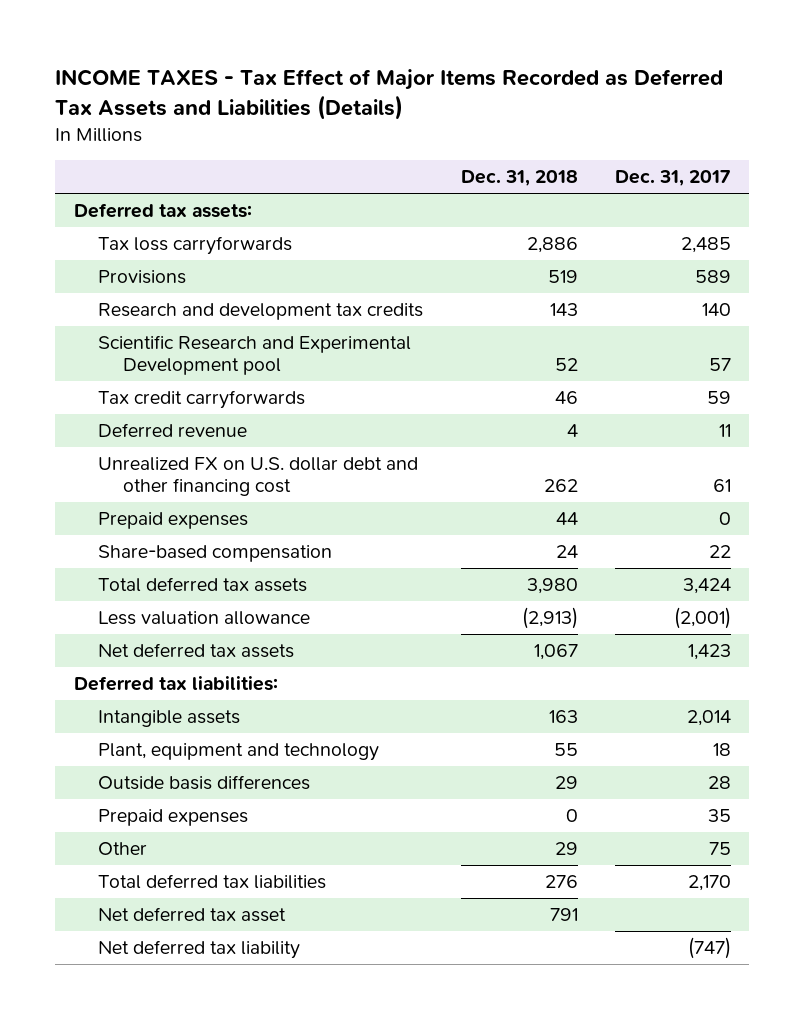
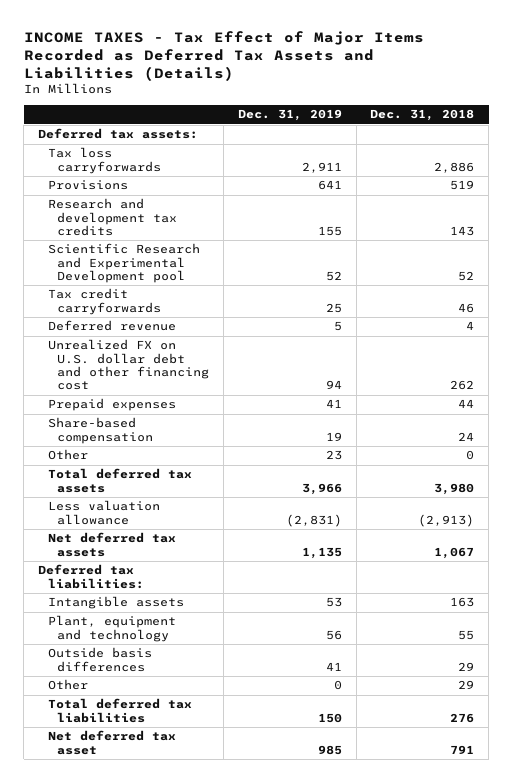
- | Dec. 31, 2018 | Dec. 31, 2017
+ | Dec. 31, 2019 | Dec. 31, 2018
+ Other | 23 | 0
- Prepaid expenses | 0 | 35
- Net deferred tax liability | | (747)

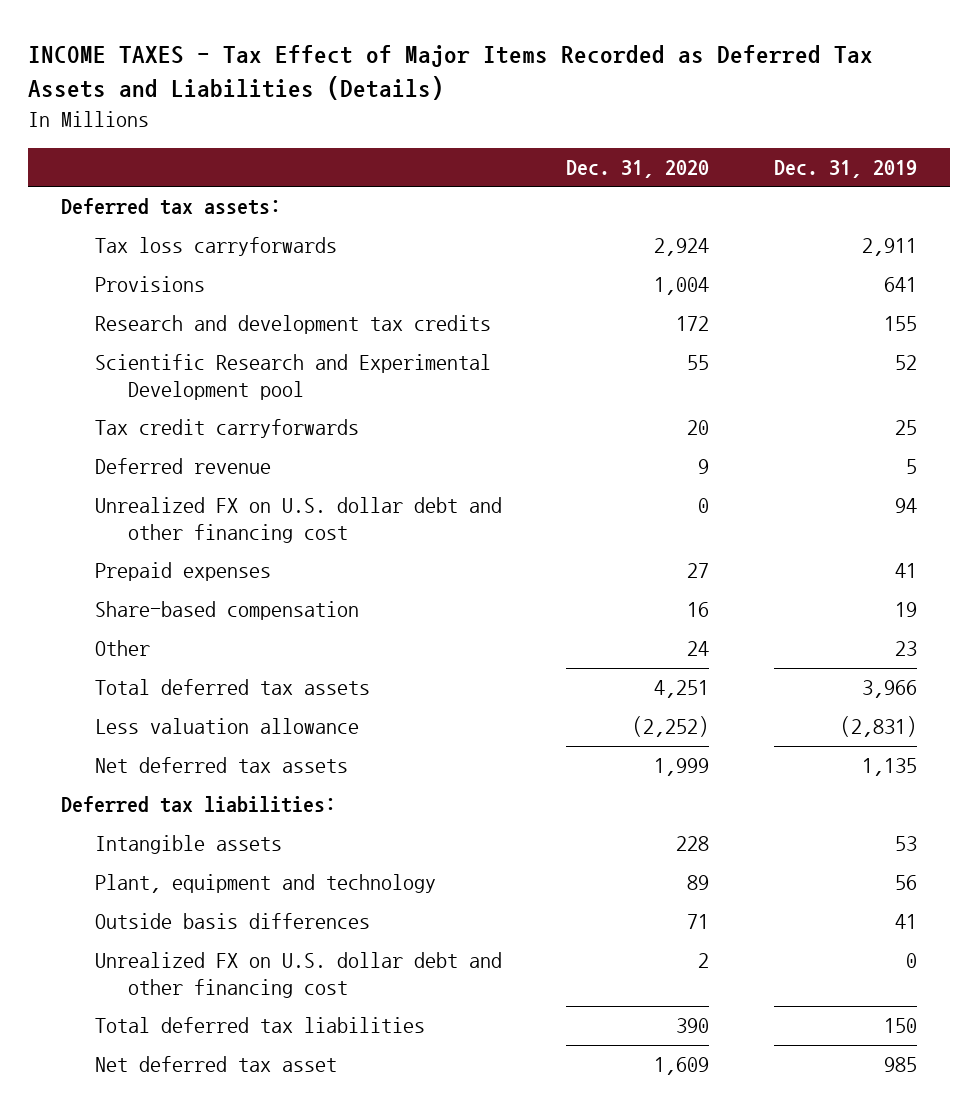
- | Dec. 31, 2019 | Dec. 31, 2018
+ | Dec. 31, 2020 | Dec. 31, 2019
- Other | 0 | 29
+ Unrealized FX on U.S. dollar debt and other financing cost | 2 | 0

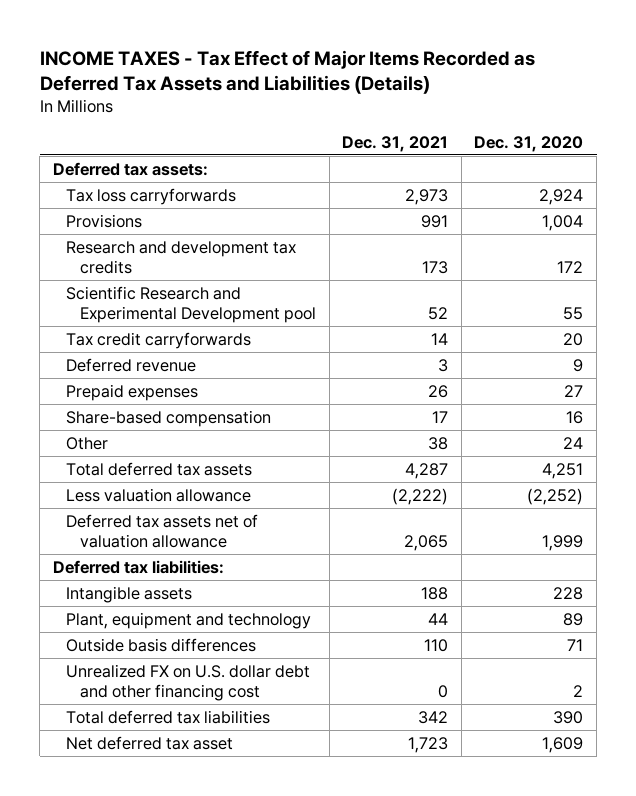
- | Dec. 31, 2020 | Dec. 31, 2019
+ | Dec. 31, 2021 | Dec. 31, 2020
- Unrealized FX on U.S. dollar debt and other financing cost | 0 | 94
- Net deferred tax assets | 1,999 | 1,135
+ Deferred tax assets net of valuation allowance | 2,065 | 1,999

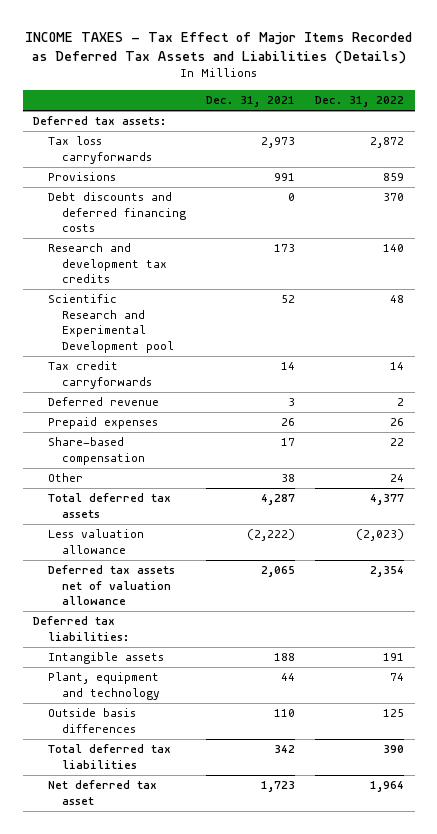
- | Dec. 31, 2021 | Dec. 31, 2020
+ | Dec. 31, 2021 | Dec. 31, 2022
+ Debt discounts and deferred financing costs | 0 | 370
- Unrealized FX on U.S. dollar debt and other financing cost | 0 | 2

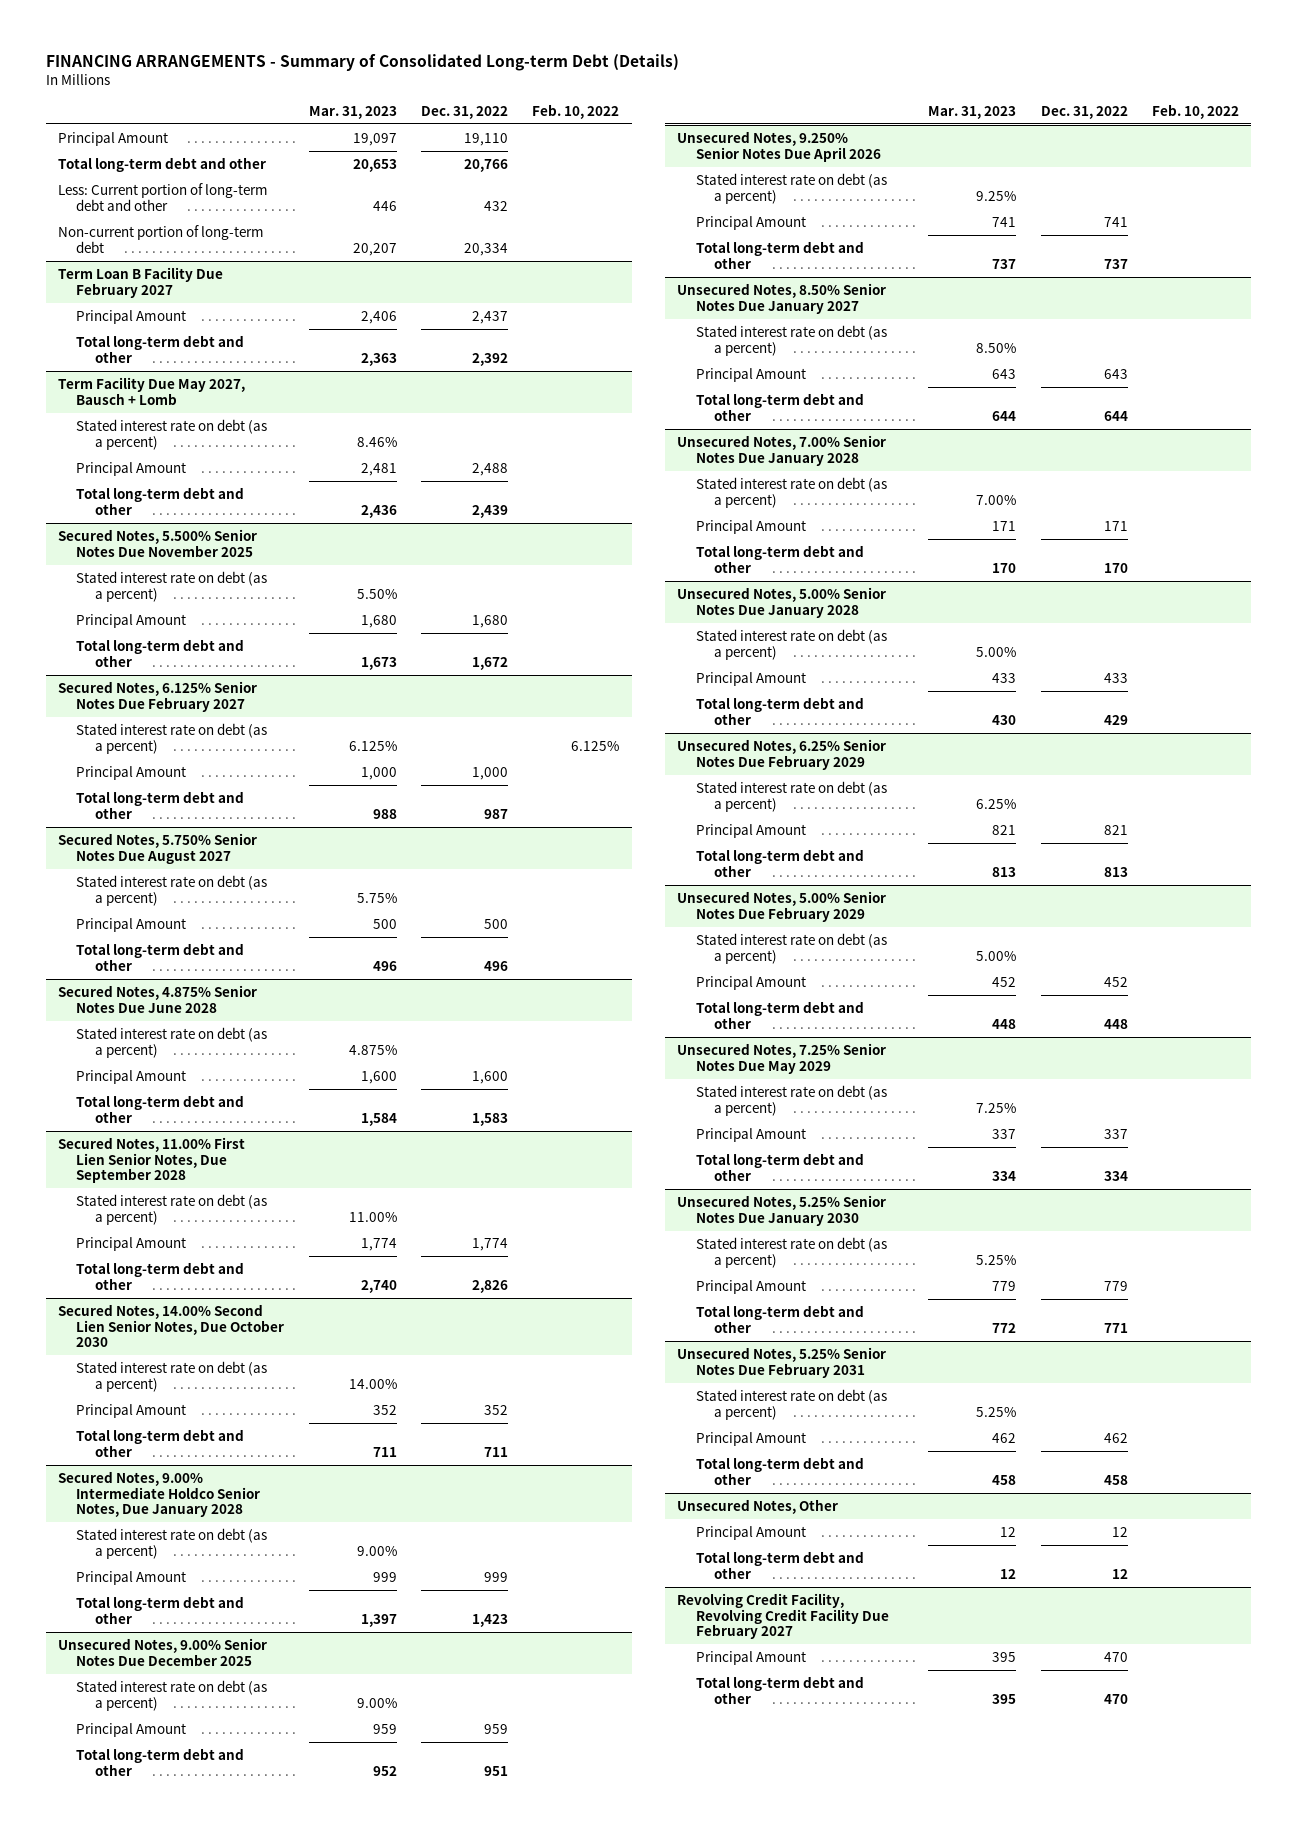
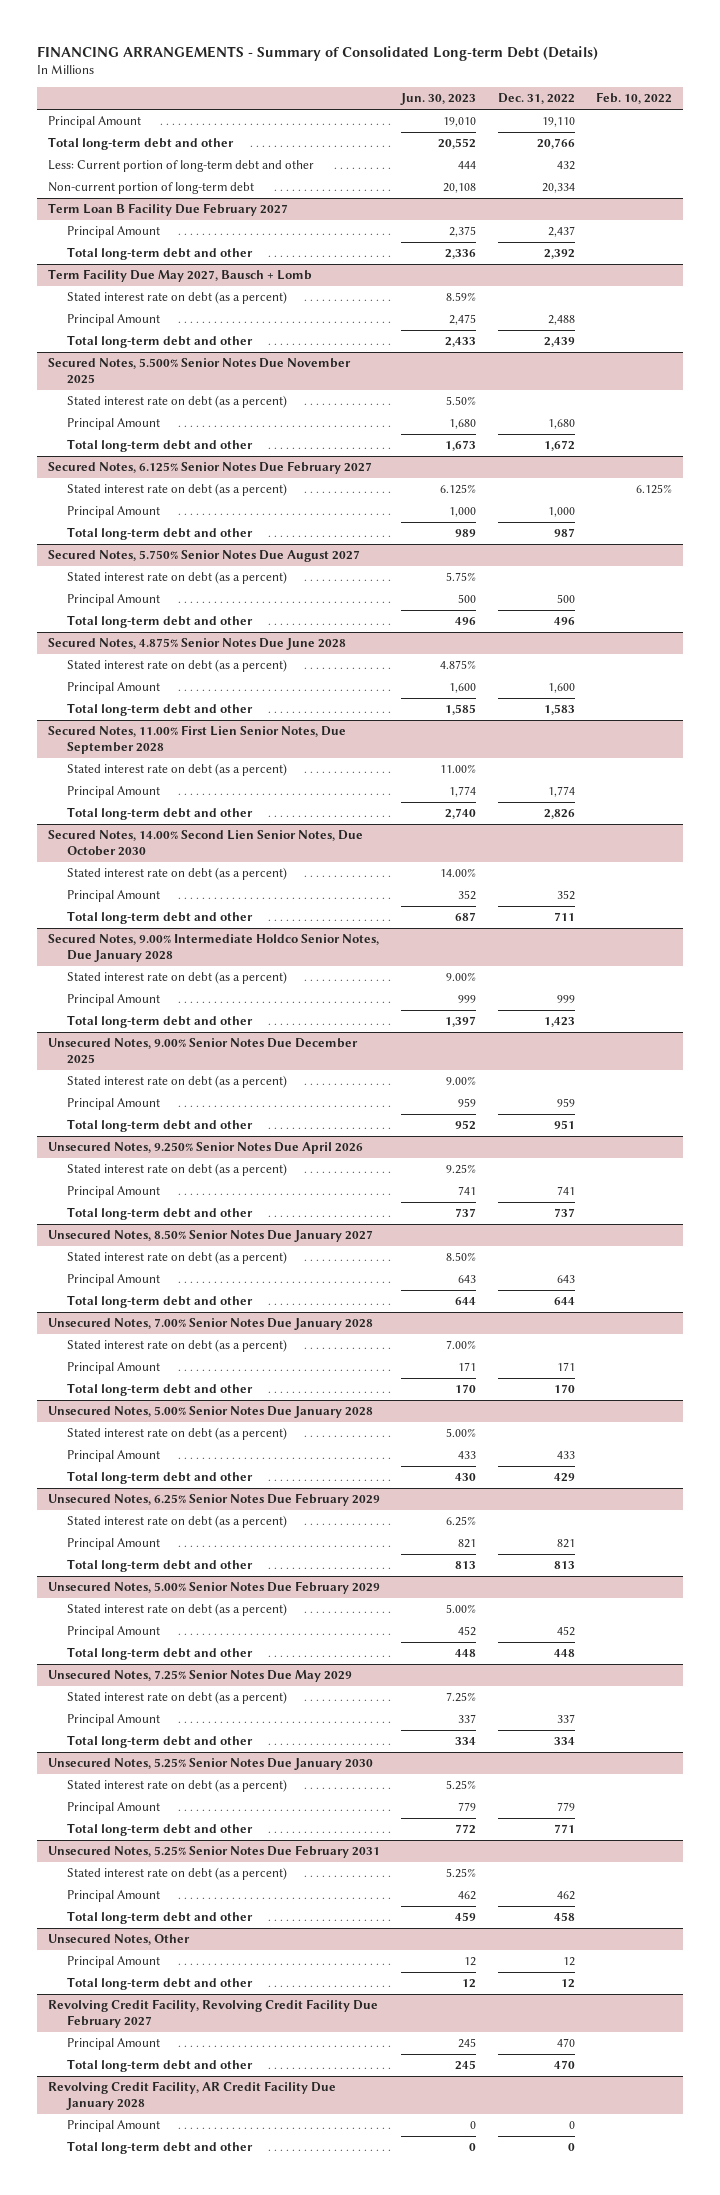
- | Mar. 31, 2023 | Dec. 31, 2022 | Feb. 10, 2022
+ | Jun. 30, 2023 | Dec. 31, 2022 | Feb. 10, 2022
+ Revolving Credit Facility, AR Credit Facility Due January 2028
+ Principal Amount | 0 | 0 |
+ Total long-term debt and other | 0 | 0 |

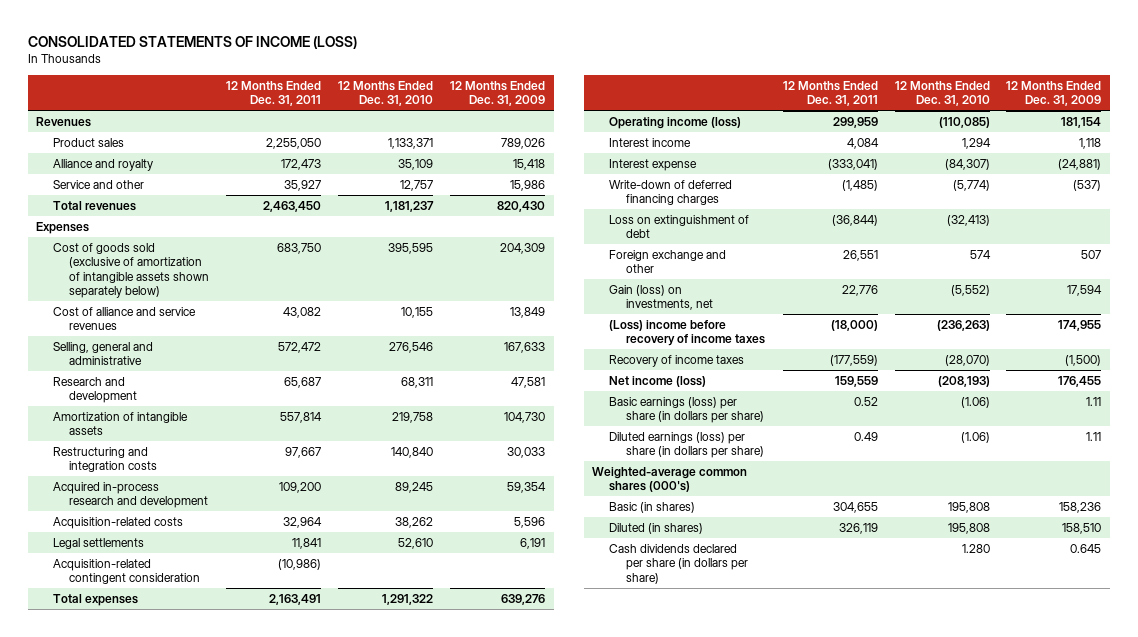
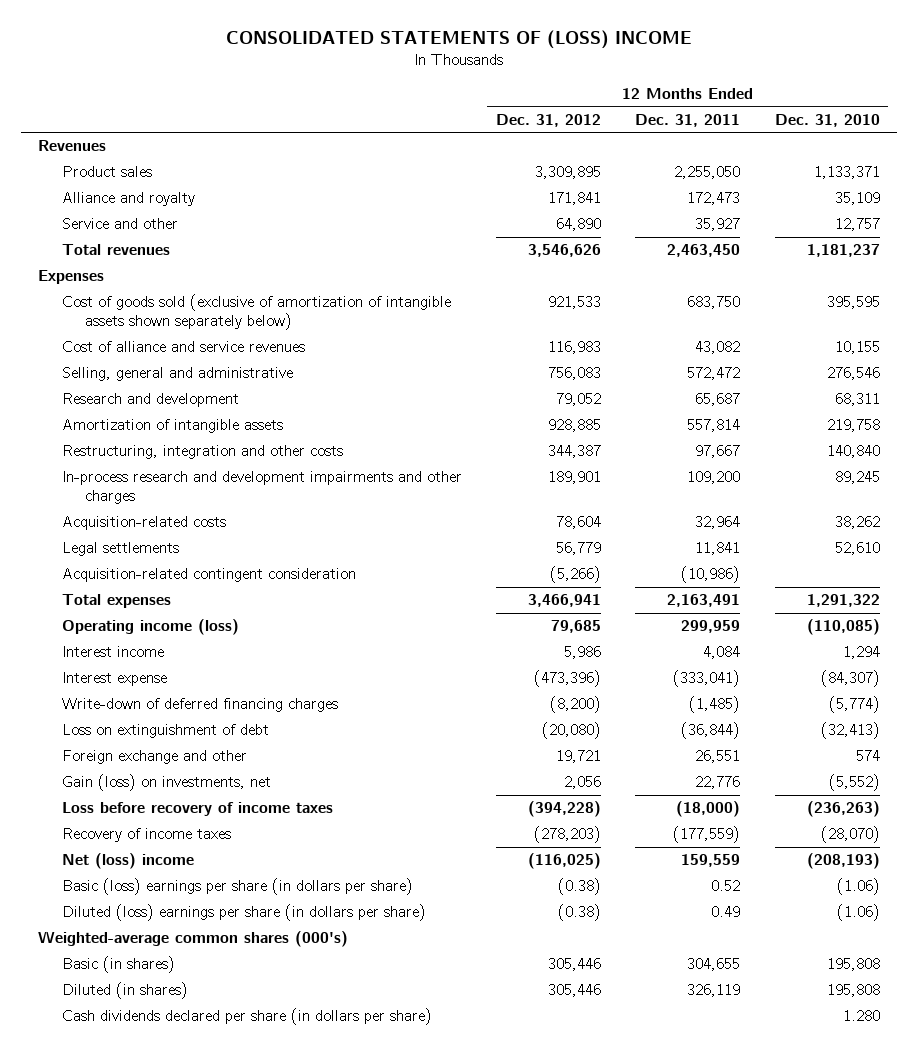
- CONSOLIDATED STATEMENTS OF INCOME (LOSS)
+ CONSOLIDATED STATEMENTS OF (LOSS) INCOME
- | 12 Months Ended Dec. 31, 2011 | 12 Months Ended Dec. 31, 2010 | 12 Months Ended Dec. 31, 2009
+ | 12 Months Ended Dec. 31, 2012 | 12 Months Ended Dec. 31, 2011 | 12 Months Ended Dec. 31, 2010
- Restructuring and integration costs | 97,667 | 140,840 | 30,033
- Acquired in-process research and development | 109,200 | 89,245 | 59,354
+ Restructuring, integration and other costs | 344,387 | 97,667 | 140,840
+ In-process research and development impairments and other charges | 189,901 | 109,200 | 89,245
- (Loss) income before recovery of income taxes | (18,000) | (236,263) | 174,955
+ Loss before recovery of income taxes | (394,228) | (18,000) | (236,263)
- Net income (loss) | 159,559 | (208,193) | 176,455
- Basic earnings (loss) per share (in dollars per share) | 0.52 | (1.06) | 1.11
- Diluted earnings (loss) per share (in dollars per share) | 0.49 | (1.06) | 1.11
+ Net (loss) income | (116,025) | 159,559 | (208,193)
+ Basic (loss) earnings per share (in dollars per share) | (0.38) | 0.52 | (1.06)
+ Diluted (loss) earnings per share (in dollars per share) | (0.38) | 0.49 | (1.06)

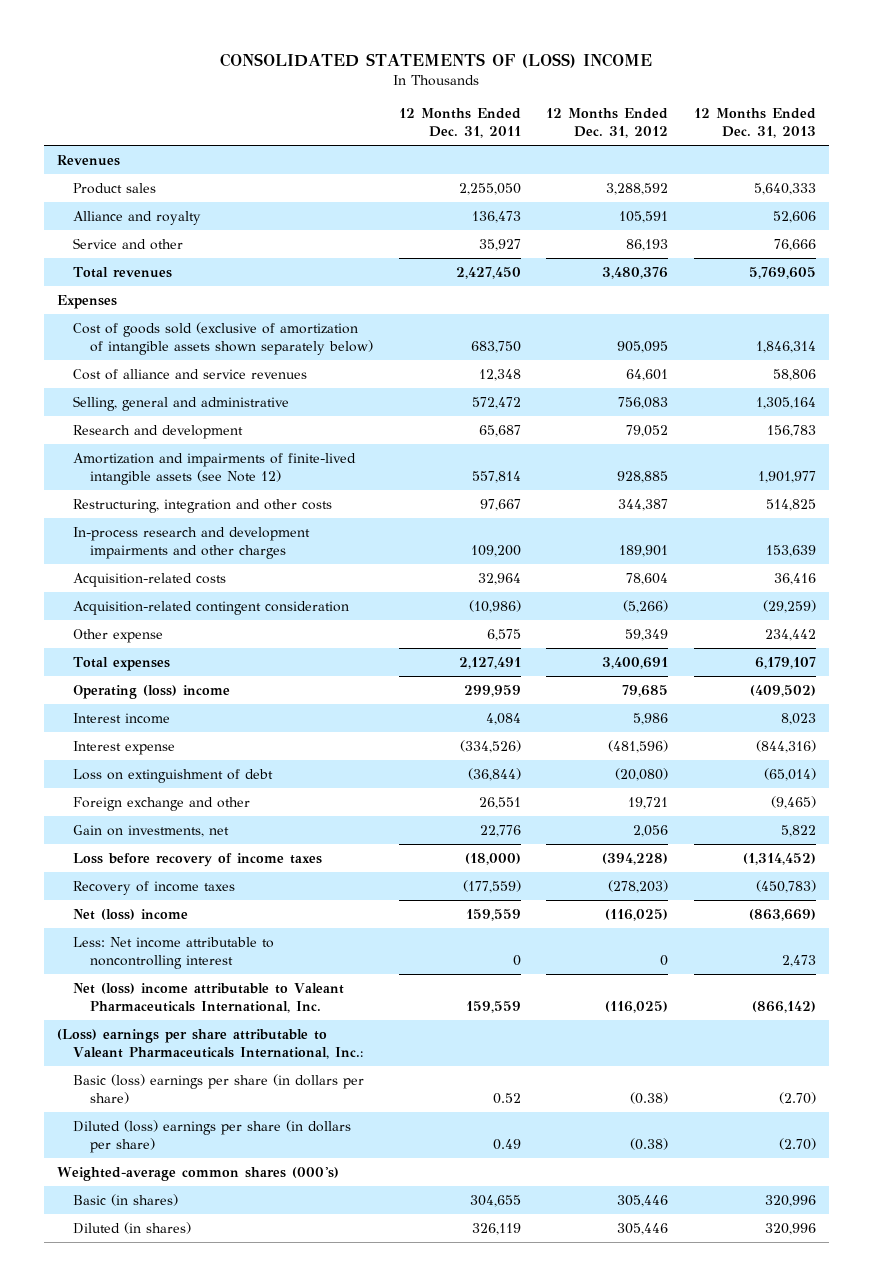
- | 12 Months Ended Dec. 31, 2012 | 12 Months Ended Dec. 31, 2011 | 12 Months Ended Dec. 31, 2010
+ | 12 Months Ended Dec. 31, 2011 | 12 Months Ended Dec. 31, 2012 | 12 Months Ended Dec. 31, 2013
- Product sales | 3,309,895 | 2,255,050 | 1,133,371
- Alliance and royalty | 171,841 | 172,473 | 35,109
- Service and other | 64,890 | 35,927 | 12,757
- Total revenues | 3,546,626 | 2,463,450 | 1,181,237
+ Product sales | 2,255,050 | 3,288,592 | 5,640,333
+ Alliance and royalty | 136,473 | 105,591 | 52,606
+ Service and other | 35,927 | 86,193 | 76,666
+ Total revenues | 2,427,450 | 3,480,376 | 5,769,605
- Cost of goods sold (exclusive of amortization of intangible assets shown separately below) | 921,533 | 683,750 | 395,595
- Cost of alliance and service revenues | 116,983 | 43,082 | 10,155
+ Cost of goods sold (exclusive of amortization of intangible assets shown separately below) | 683,750 | 905,095 | 1,846,314
+ Cost of alliance and service revenues | 12,348 | 64,601 | 58,806
- Amortization of intangible assets | 928,885 | 557,814 | 219,758
+ Amortization and impairments of finite-lived intangible assets (see Note 12) | 557,814 | 928,885 | 1,901,977
- Legal settlements | 56,779 | 11,841 | 52,610
- Total expenses | 3,466,941 | 2,163,491 | 1,291,322
- Operating income (loss) | 79,685 | 299,959 | (110,085)
+ Other expense | 6,575 | 59,349 | 234,442
+ Total expenses | 2,127,491 | 3,400,691 | 6,179,107
+ Operating (loss) income | 299,959 | 79,685 | (409,502)
- Interest expense | (473,396) | (333,041) | (84,307)
- Write-down of deferred financing charges | (8,200) | (1,485) | (5,774)
+ Interest expense | (334,526) | (481,596) | (844,316)
- Gain (loss) on investments, net | 2,056 | 22,776 | (5,552)
+ Gain on investments, net | 22,776 | 2,056 | 5,822
+ Less: Net income attributable to noncontrolling interest | 0 | 0 | 2,473
+ Net (loss) income attributable to Valeant Pharmaceuticals International, Inc. | 159,559 | (116,025) | (866,142)
+ (Loss) earnings per share attributable to Valeant Pharmaceuticals International, Inc.:
- Cash dividends declared per share (in dollars per share) | | | 1.280

